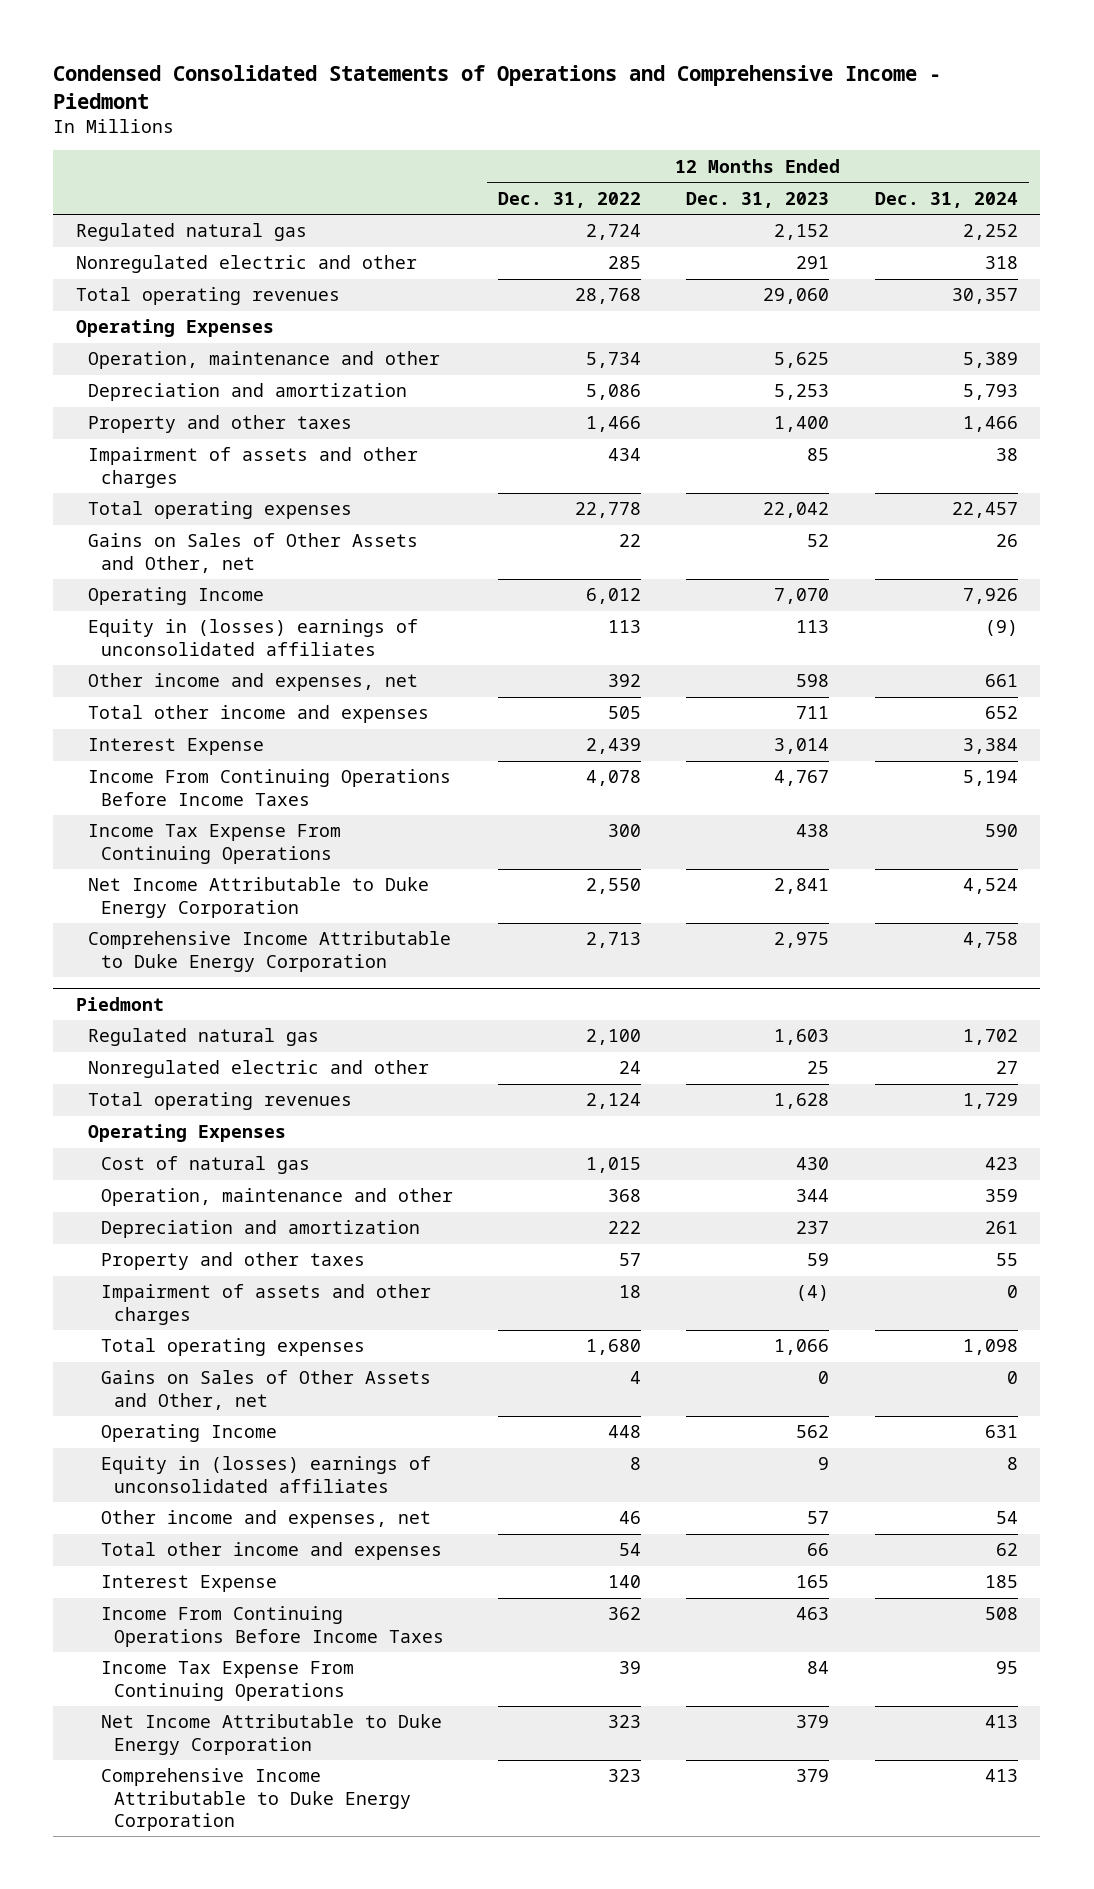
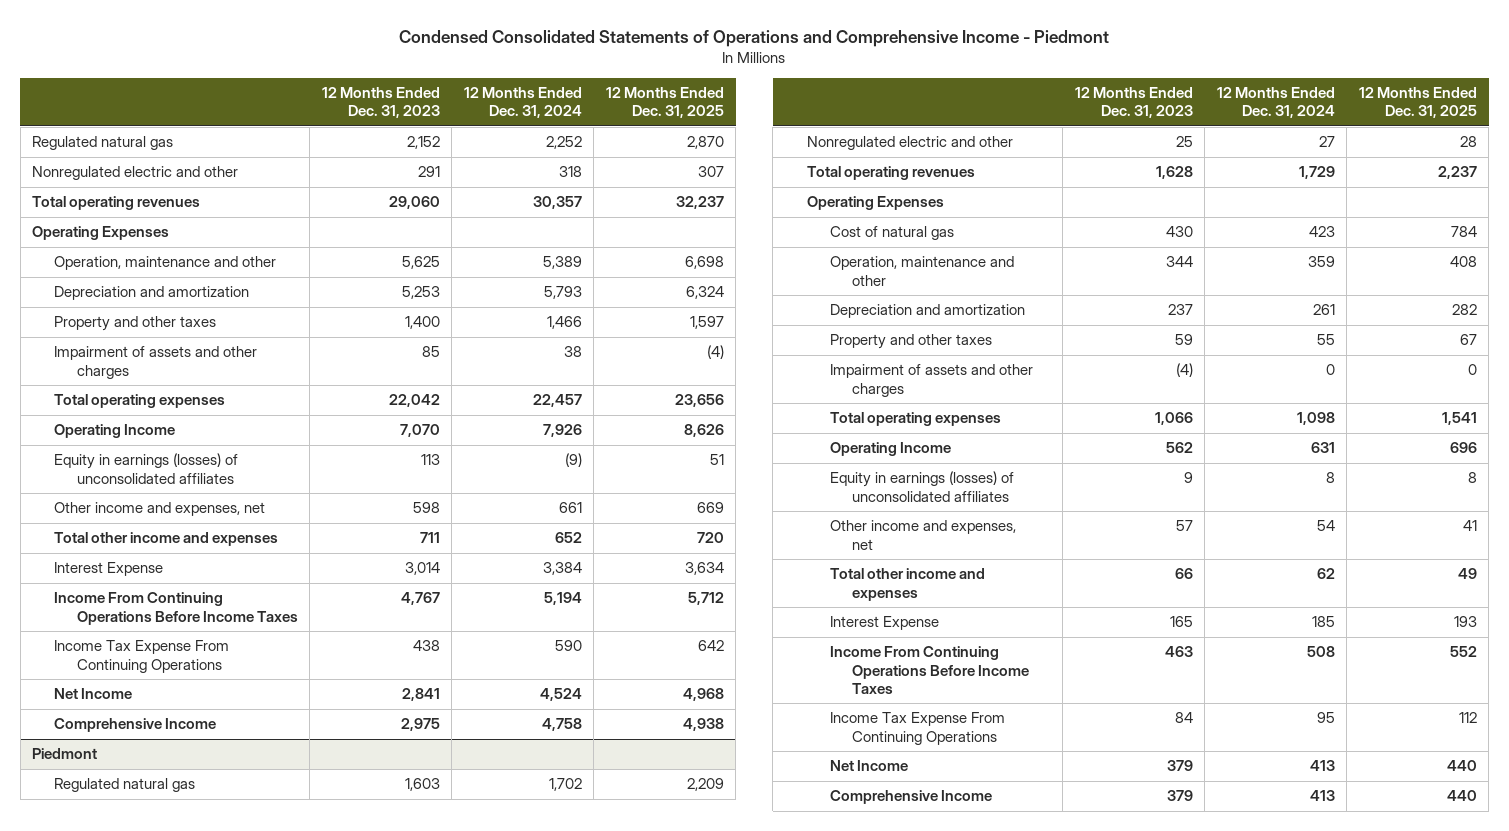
- | 12 Months Ended Dec. 31, 2022 | 12 Months Ended Dec. 31, 2023 | 12 Months Ended Dec. 31, 2024
+ | 12 Months Ended Dec. 31, 2023 | 12 Months Ended Dec. 31, 2024 | 12 Months Ended Dec. 31, 2025
- Gains on Sales of Other Assets and Other, net | 22 | 52 | 26
- Equity in (losses) earnings of unconsolidated affiliates | 113 | 113 | (9)
+ Equity in earnings (losses) of unconsolidated affiliates | 113 | (9) | 51
- Net Income Attributable to Duke Energy Corporation | 2,550 | 2,841 | 4,524
- Comprehensive Income Attributable to Duke Energy Corporation | 2,713 | 2,975 | 4,758
+ Net Income | 2,841 | 4,524 | 4,968
+ Comprehensive Income | 2,975 | 4,758 | 4,938
@ Piedmont
- Gains on Sales of Other Assets and Other, net | 4 | 0 | 0
- Equity in (losses) earnings of unconsolidated affiliates | 8 | 9 | 8
+ Equity in earnings (losses) of unconsolidated affiliates | 9 | 8 | 8
- Net Income Attributable to Duke Energy Corporation | 323 | 379 | 413
- Comprehensive Income Attributable to Duke Energy Corporation | 323 | 379 | 413
+ Net Income | 379 | 413 | 440
+ Comprehensive Income | 379 | 413 | 440

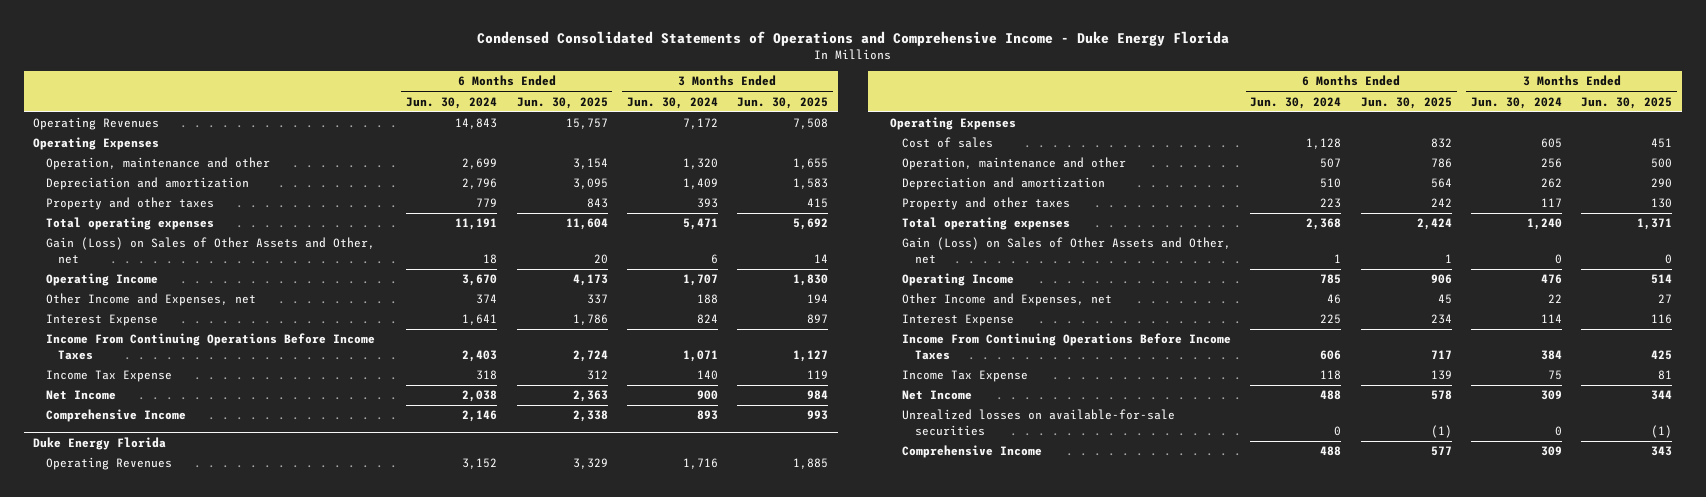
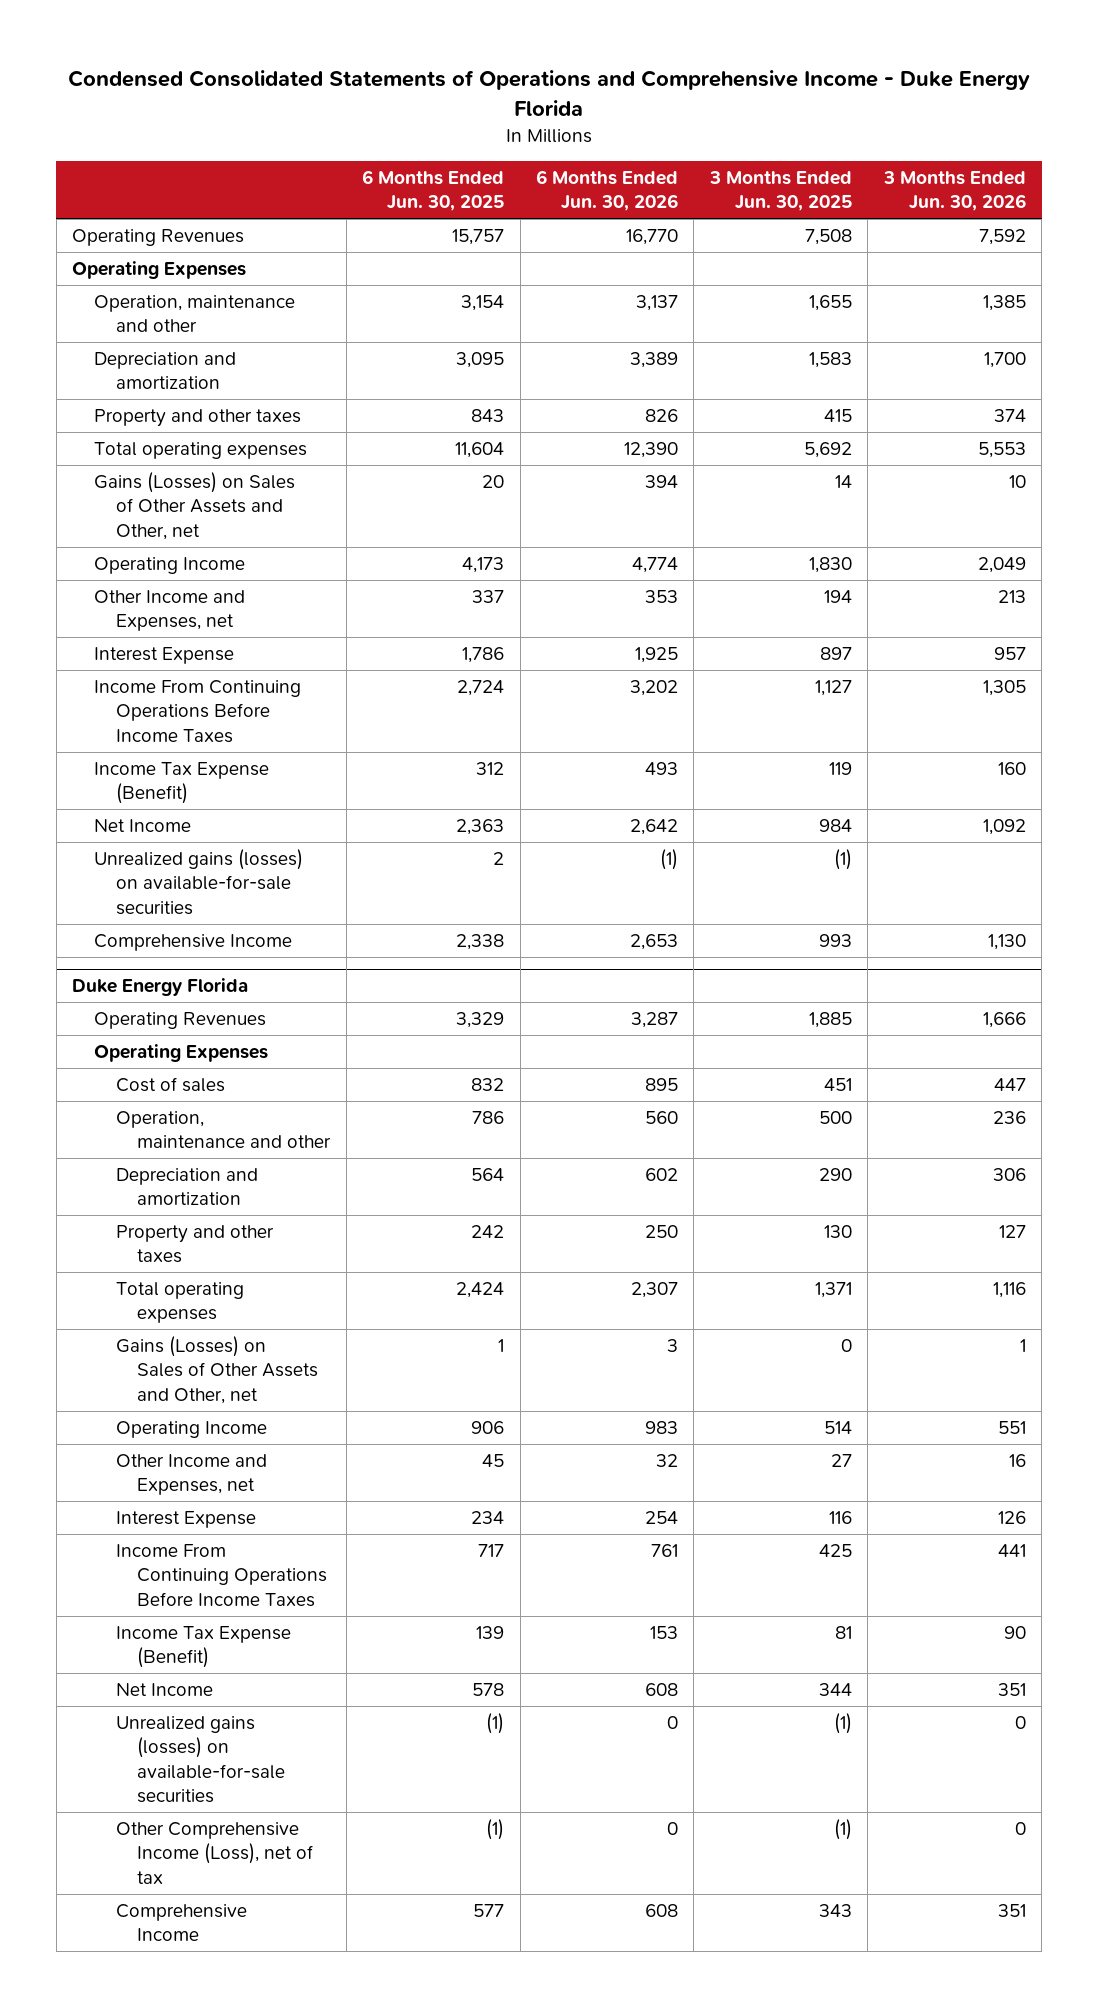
- | 6 Months Ended Jun. 30, 2024 | 6 Months Ended Jun. 30, 2025 | 3 Months Ended Jun. 30, 2024 | 3 Months Ended Jun. 30, 2025
+ | 6 Months Ended Jun. 30, 2025 | 6 Months Ended Jun. 30, 2026 | 3 Months Ended Jun. 30, 2025 | 3 Months Ended Jun. 30, 2026
- Gain (Loss) on Sales of Other Assets and Other, net | 18 | 20 | 6 | 14
+ Gains (Losses) on Sales of Other Assets and Other, net | 20 | 394 | 14 | 10
- Income Tax Expense | 318 | 312 | 140 | 119
+ Income Tax Expense (Benefit) | 312 | 493 | 119 | 160
+ Unrealized gains (losses) on available-for-sale securities | 2 | (1) | (1) |
@ Duke Energy Florida
- Gain (Loss) on Sales of Other Assets and Other, net | 1 | 1 | 0 | 0
+ Gains (Losses) on Sales of Other Assets and Other, net | 1 | 3 | 0 | 1
- Income Tax Expense | 118 | 139 | 75 | 81
+ Income Tax Expense (Benefit) | 139 | 153 | 81 | 90
- Unrealized losses on available-for-sale securities | 0 | (1) | 0 | (1)
+ Unrealized gains (losses) on available-for-sale securities | (1) | 0 | (1) | 0
+ Other Comprehensive Income (Loss), net of tax | (1) | 0 | (1) | 0

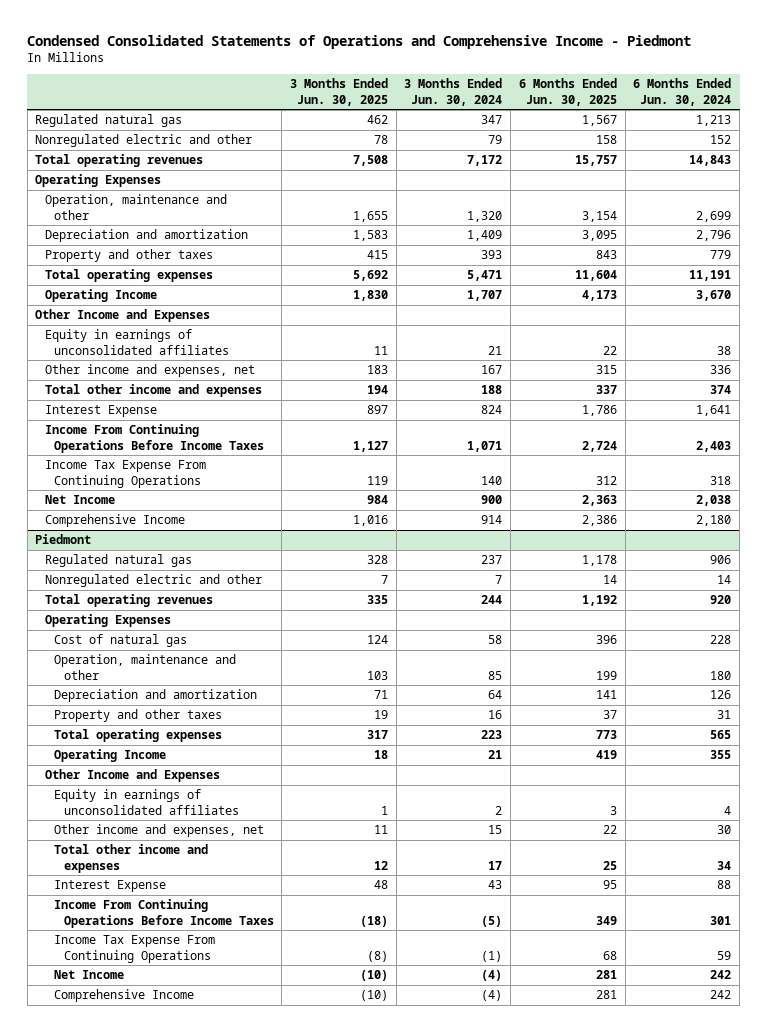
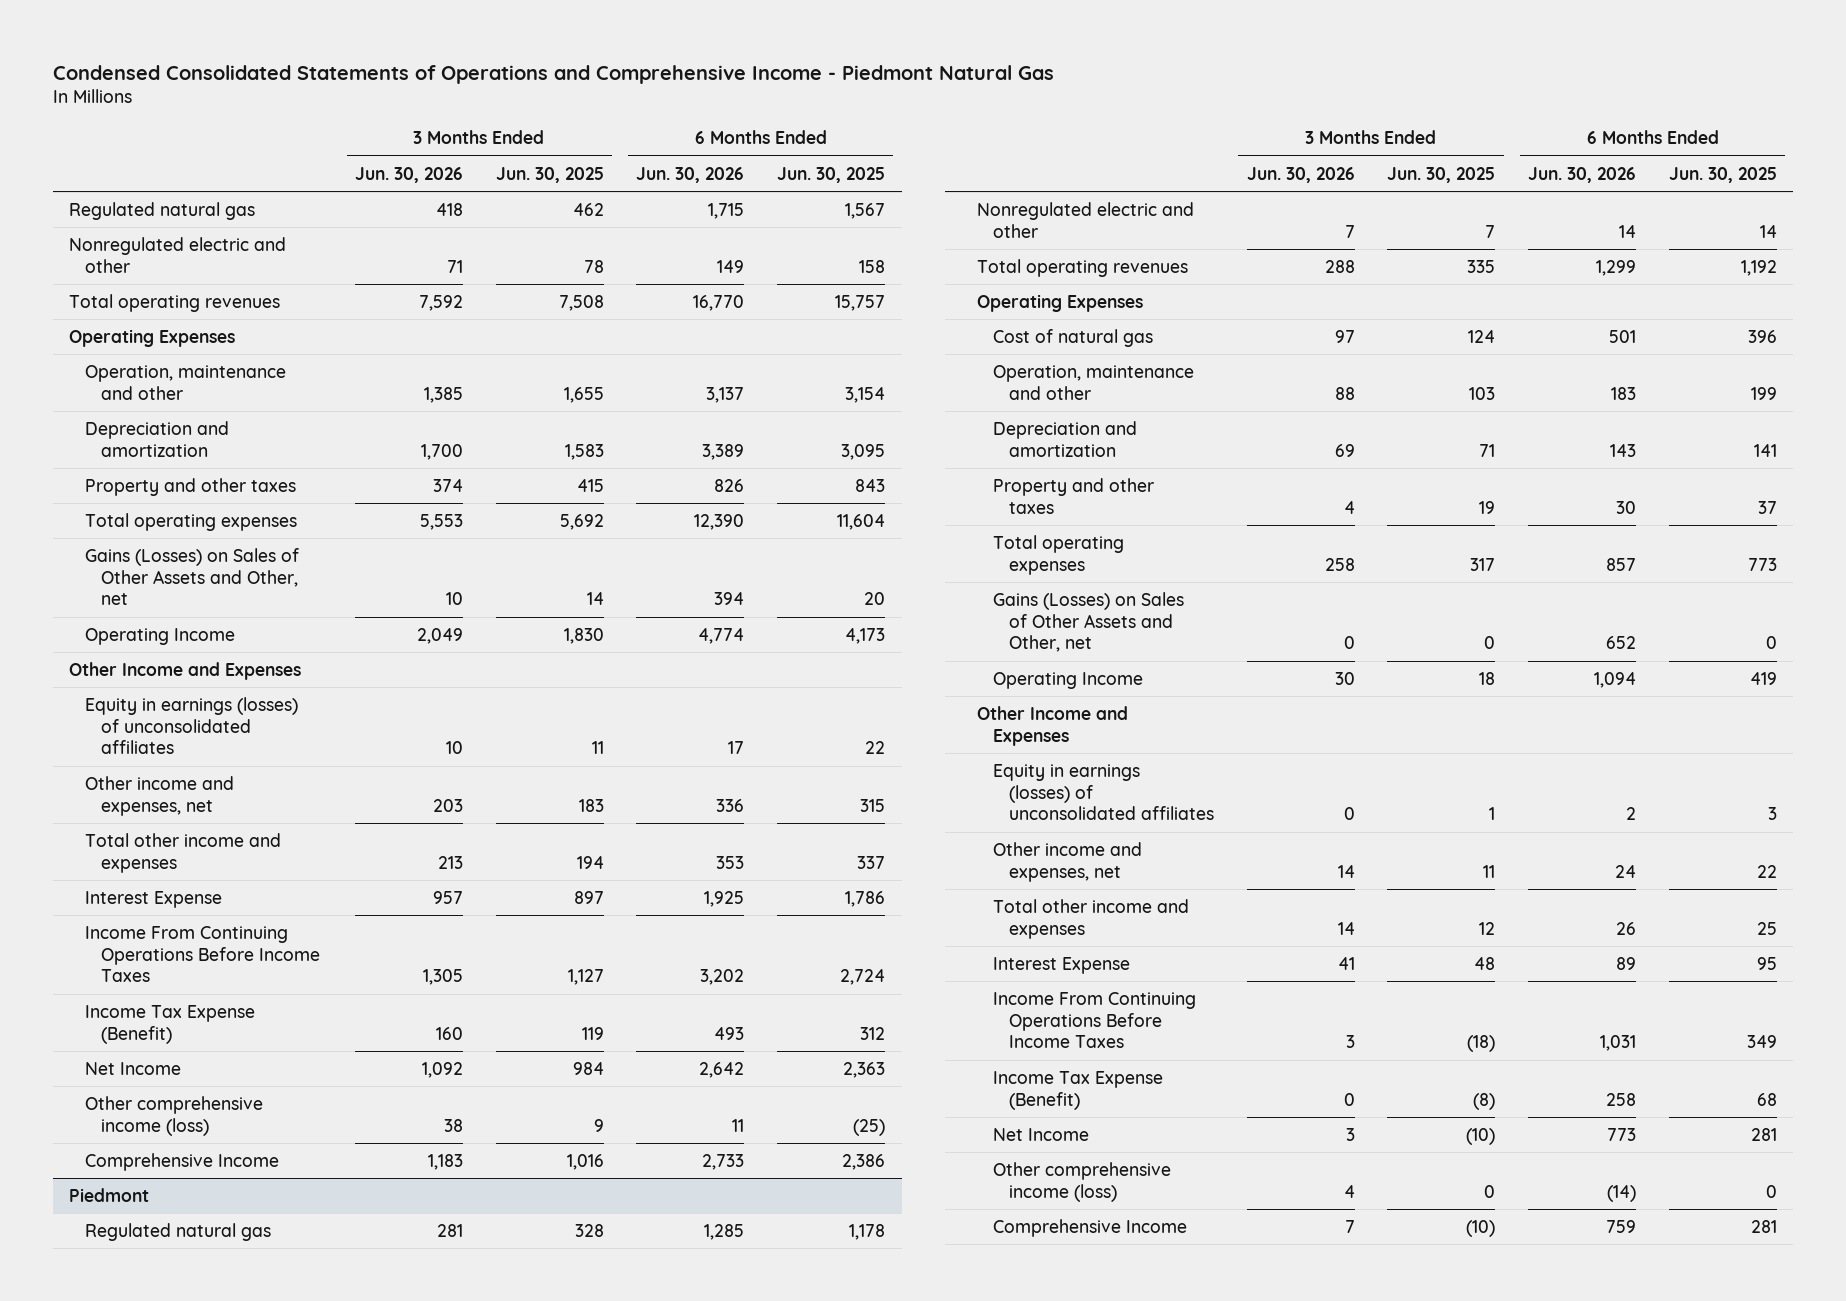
- Condensed Consolidated Statements of Operations and Comprehensive Income - Piedmont
+ Condensed Consolidated Statements of Operations and Comprehensive Income - Piedmont Natural Gas
- | 3 Months Ended Jun. 30, 2025 | 3 Months Ended Jun. 30, 2024 | 6 Months Ended Jun. 30, 2025 | 6 Months Ended Jun. 30, 2024
+ | 3 Months Ended Jun. 30, 2026 | 3 Months Ended Jun. 30, 2025 | 6 Months Ended Jun. 30, 2026 | 6 Months Ended Jun. 30, 2025
+ Gains (Losses) on Sales of Other Assets and Other, net | 10 | 14 | 394 | 20
- Equity in earnings of unconsolidated affiliates | 11 | 21 | 22 | 38
+ Equity in earnings (losses) of unconsolidated affiliates | 10 | 11 | 17 | 22
- Income Tax Expense From Continuing Operations | 119 | 140 | 312 | 318
+ Income Tax Expense (Benefit) | 160 | 119 | 493 | 312
+ Other comprehensive income (loss) | 38 | 9 | 11 | (25)
@ Piedmont
+ Gains (Losses) on Sales of Other Assets and Other, net | 0 | 0 | 652 | 0
- Equity in earnings of unconsolidated affiliates | 1 | 2 | 3 | 4
+ Equity in earnings (losses) of unconsolidated affiliates | 0 | 1 | 2 | 3
- Income Tax Expense From Continuing Operations | (8) | (1) | 68 | 59
+ Income Tax Expense (Benefit) | 0 | (8) | 258 | 68
+ Other comprehensive income (loss) | 4 | 0 | (14) | 0

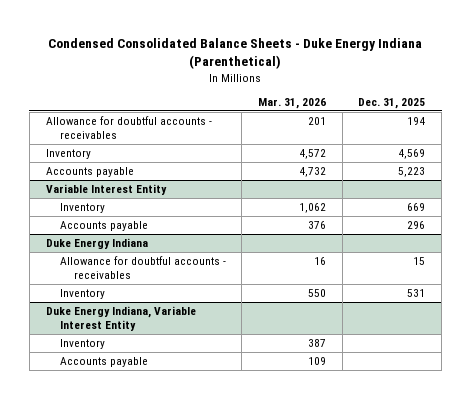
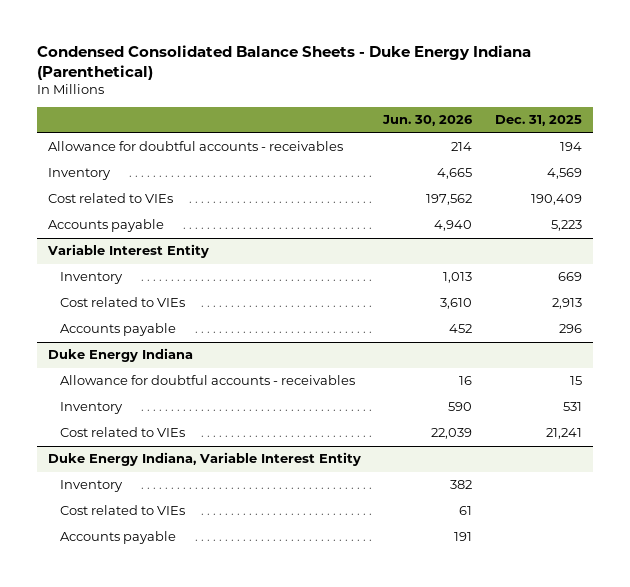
- | Mar. 31, 2026 | Dec. 31, 2025
+ | Jun. 30, 2026 | Dec. 31, 2025
+ Cost related to VIEs | 197,562 | 190,409
@ Variable Interest Entity
+ Cost related to VIEs | 3,610 | 2,913
@ Duke Energy Indiana
+ Cost related to VIEs | 22,039 | 21,241
@ Duke Energy Indiana, Variable Interest Entity
+ Cost related to VIEs | 61 |

